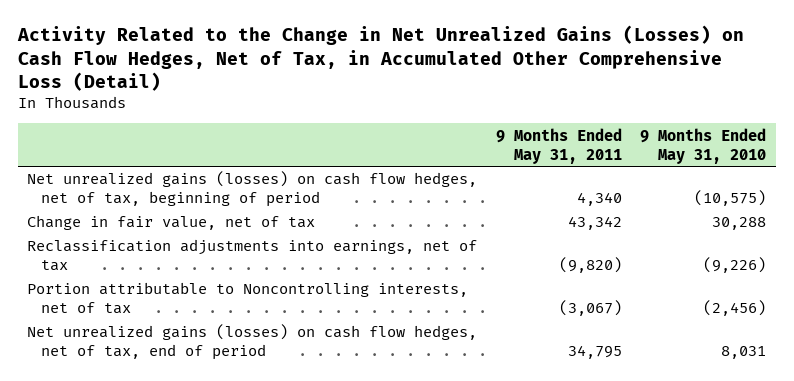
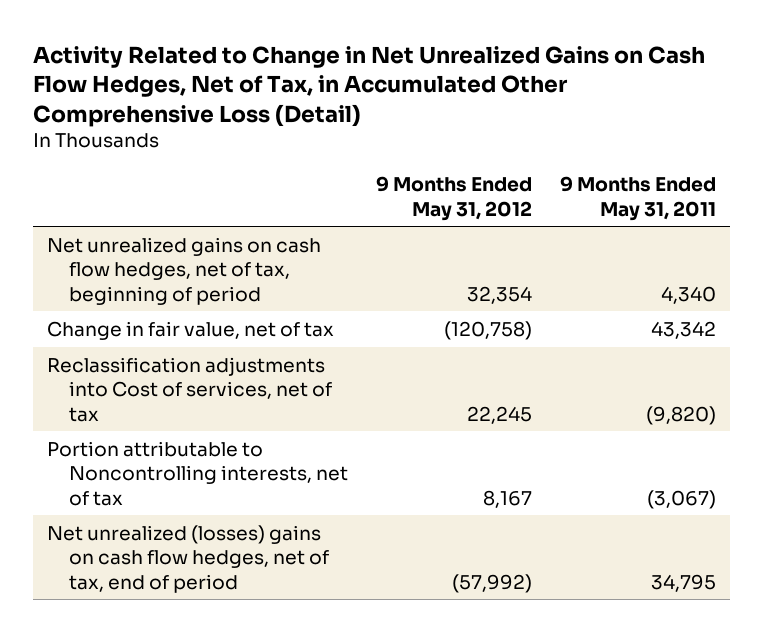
- Activity Related to the Change in Net Unrealized Gains (Losses) on Cash Flow Hedges, Net of Tax, in Accumulated Other Comprehensive Loss (Detail)
+ Activity Related to Change in Net Unrealized Gains on Cash Flow Hedges, Net of Tax, in Accumulated Other Comprehensive Loss (Detail)
- | 9 Months Ended May 31, 2011 | 9 Months Ended May 31, 2010
+ | 9 Months Ended May 31, 2012 | 9 Months Ended May 31, 2011
- Net unrealized gains (losses) on cash flow hedges, net of tax, beginning of period | 4,340 | (10,575)
+ Net unrealized gains on cash flow hedges, net of tax, beginning of period | 32,354 | 4,340
- Reclassification adjustments into earnings, net of tax | (9,820) | (9,226)
+ Reclassification adjustments into Cost of services, net of tax | 22,245 | (9,820)
- Net unrealized gains (losses) on cash flow hedges, net of tax, end of period | 34,795 | 8,031
+ Net unrealized (losses) gains on cash flow hedges, net of tax, end of period | (57,992) | 34,795

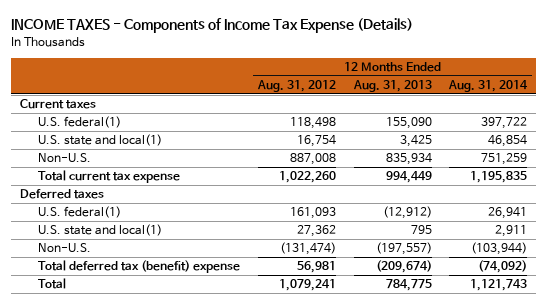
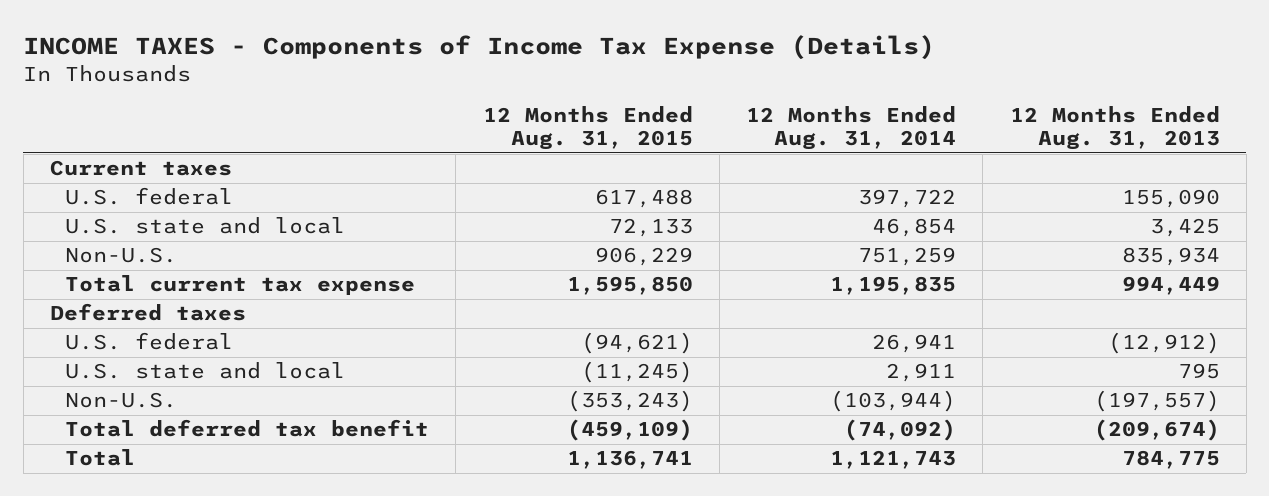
- | 12 Months Ended Aug. 31, 2012 | 12 Months Ended Aug. 31, 2013 | 12 Months Ended Aug. 31, 2014
+ | 12 Months Ended Aug. 31, 2015 | 12 Months Ended Aug. 31, 2014 | 12 Months Ended Aug. 31, 2013
- U.S. federal(1) | 118,498 | 155,090 | 397,722
- U.S. state and local(1) | 16,754 | 3,425 | 46,854
+ U.S. federal | 617,488 | 397,722 | 155,090
+ U.S. state and local | 72,133 | 46,854 | 3,425
- U.S. federal(1) | 161,093 | (12,912) | 26,941
- U.S. state and local(1) | 27,362 | 795 | 2,911
+ U.S. federal | (94,621) | 26,941 | (12,912)
+ U.S. state and local | (11,245) | 2,911 | 795
- Total deferred tax (benefit) expense | 56,981 | (209,674) | (74,092)
+ Total deferred tax benefit | (459,109) | (74,092) | (209,674)

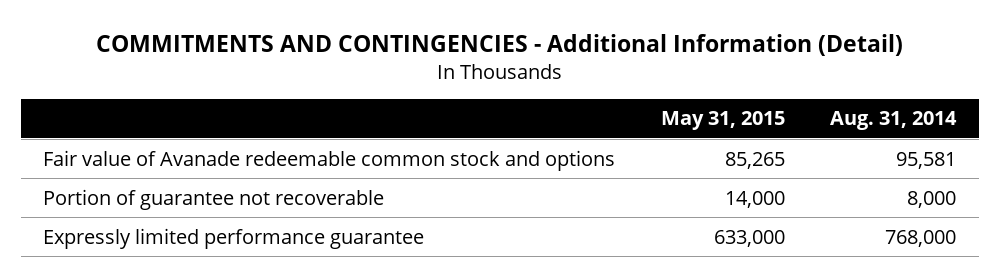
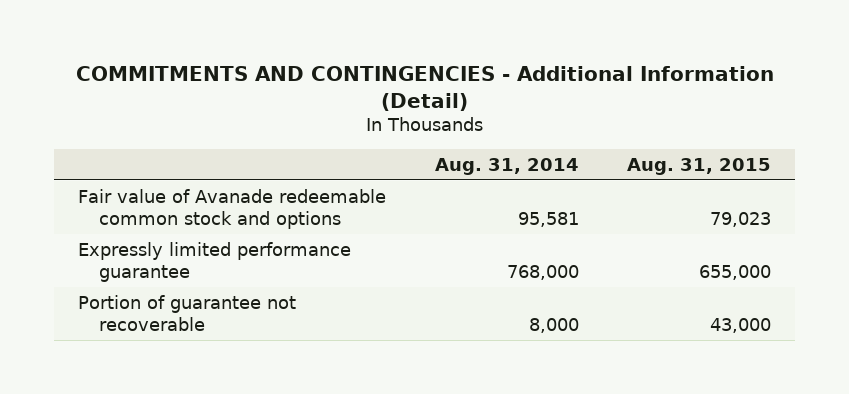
- | May 31, 2015 | Aug. 31, 2014
+ | Aug. 31, 2014 | Aug. 31, 2015
moved down: Portion of guarantee not recoverable | 8,000 | 43,000

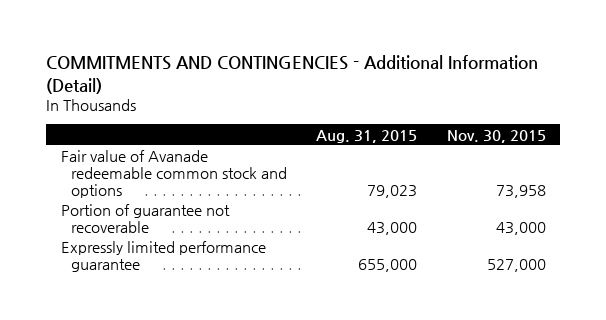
- | Aug. 31, 2014 | Aug. 31, 2015
+ | Aug. 31, 2015 | Nov. 30, 2015
moved down: Expressly limited performance guarantee | 655,000 | 527,000

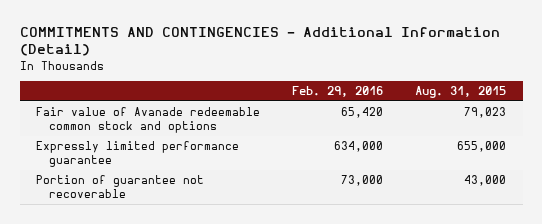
- | Aug. 31, 2015 | Nov. 30, 2015
+ | Feb. 29, 2016 | Aug. 31, 2015
moved down: Portion of guarantee not recoverable | 73,000 | 43,000

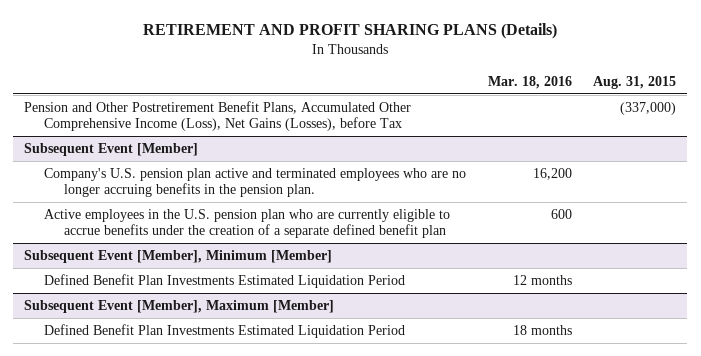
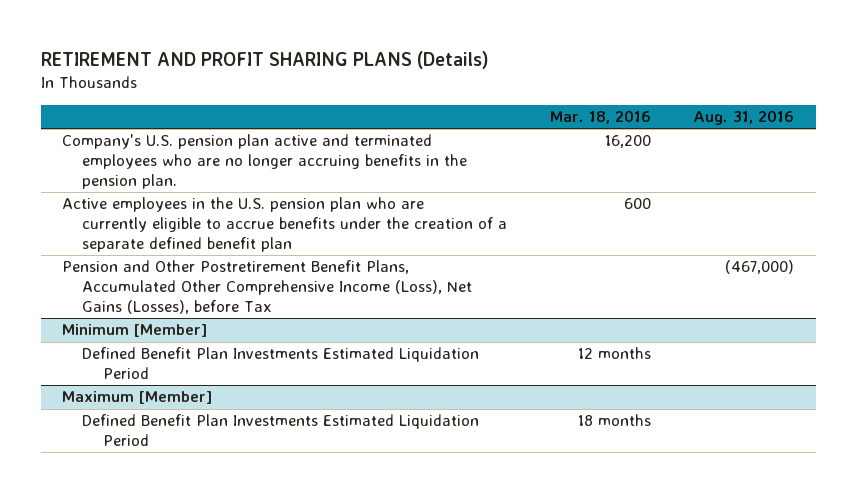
- | Mar. 18, 2016 | Aug. 31, 2015
+ | Mar. 18, 2016 | Aug. 31, 2016
- Subsequent Event [Member]
- Subsequent Event [Member], Minimum [Member]
moved down: Pension and Other Postretirement Benefit Plans, Accumulated Other Comprehensive Income (Loss), Net Gains (Losses), before Tax | | (467,000)
+ Minimum [Member]
- Subsequent Event [Member], Maximum [Member]
+ Maximum [Member]

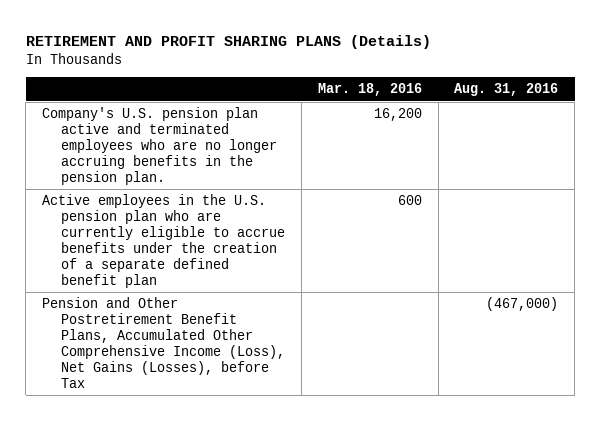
- Minimum [Member]
- Defined Benefit Plan Investments Estimated Liquidation Period | 12 months |
- Maximum [Member]
- Defined Benefit Plan Investments Estimated Liquidation Period | 18 months |

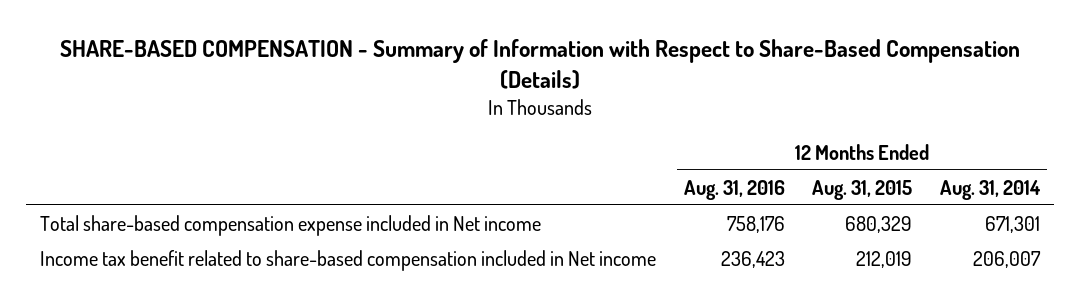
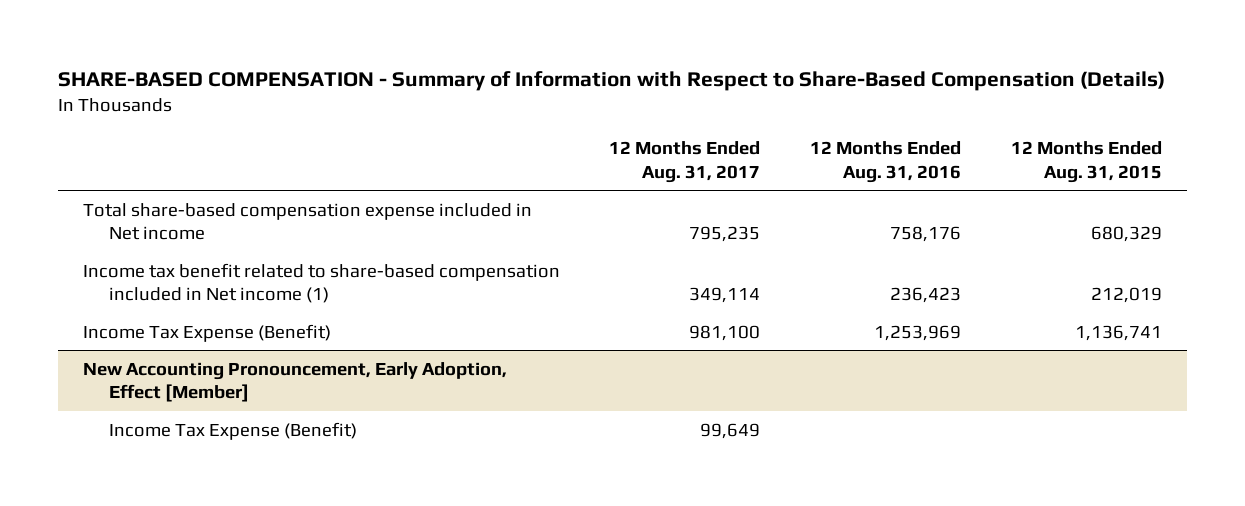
- | 12 Months Ended Aug. 31, 2016 | 12 Months Ended Aug. 31, 2015 | 12 Months Ended Aug. 31, 2014
+ | 12 Months Ended Aug. 31, 2017 | 12 Months Ended Aug. 31, 2016 | 12 Months Ended Aug. 31, 2015
- Income tax benefit related to share-based compensation included in Net income | 236,423 | 212,019 | 206,007
+ Income tax benefit related to share-based compensation included in Net income (1) | 349,114 | 236,423 | 212,019
+ Income Tax Expense (Benefit) | 981,100 | 1,253,969 | 1,136,741
+ New Accounting Pronouncement, Early Adoption, Effect [Member]
+ Income Tax Expense (Benefit) | 99,649 | |

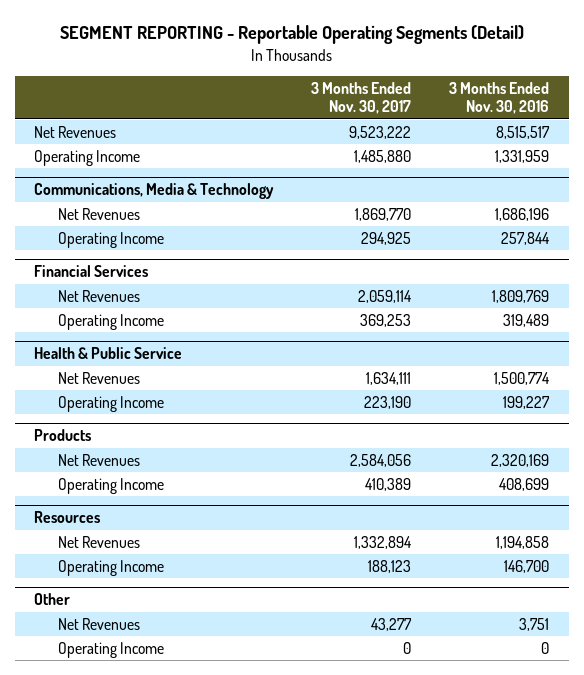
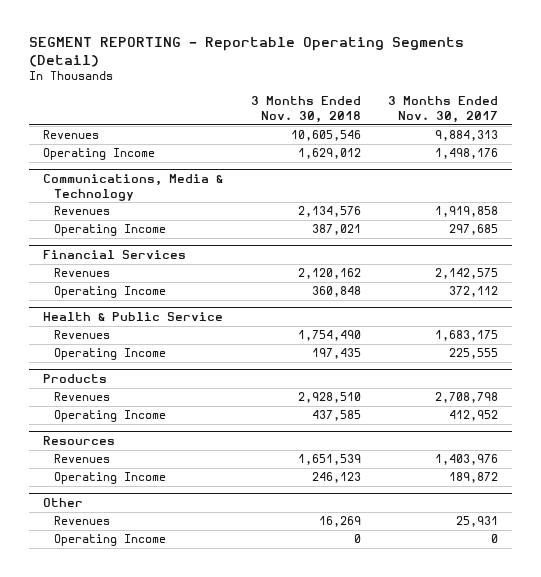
- | 3 Months Ended Nov. 30, 2017 | 3 Months Ended Nov. 30, 2016
+ | 3 Months Ended Nov. 30, 2018 | 3 Months Ended Nov. 30, 2017
- Net Revenues | 9,523,222 | 8,515,517
- Operating Income | 1,485,880 | 1,331,959
+ Revenues | 10,605,546 | 9,884,313
+ Operating Income | 1,629,012 | 1,498,176
@ Communications, Media & Technology
- Net Revenues | 1,869,770 | 1,686,196
- Operating Income | 294,925 | 257,844
+ Revenues | 2,134,576 | 1,919,858
+ Operating Income | 387,021 | 297,685
@ Financial Services
- Net Revenues | 2,059,114 | 1,809,769
- Operating Income | 369,253 | 319,489
+ Revenues | 2,120,162 | 2,142,575
+ Operating Income | 360,848 | 372,112
@ Health & Public Service
- Net Revenues | 1,634,111 | 1,500,774
- Operating Income | 223,190 | 199,227
+ Revenues | 1,754,490 | 1,683,175
+ Operating Income | 197,435 | 225,555
@ Products
- Net Revenues | 2,584,056 | 2,320,169
- Operating Income | 410,389 | 408,699
+ Revenues | 2,928,510 | 2,708,798
+ Operating Income | 437,585 | 412,952
@ Resources
- Net Revenues | 1,332,894 | 1,194,858
- Operating Income | 188,123 | 146,700
+ Revenues | 1,651,539 | 1,403,976
+ Operating Income | 246,123 | 189,872
@ Other
- Net Revenues | 43,277 | 3,751
+ Revenues | 16,269 | 25,931

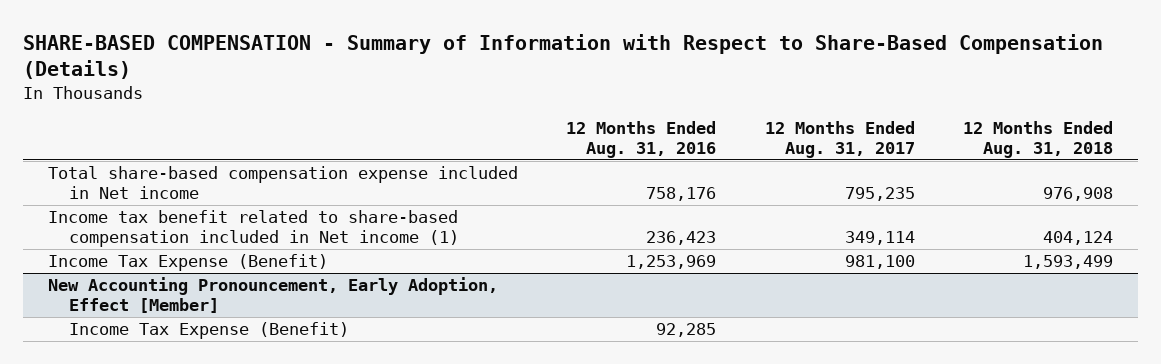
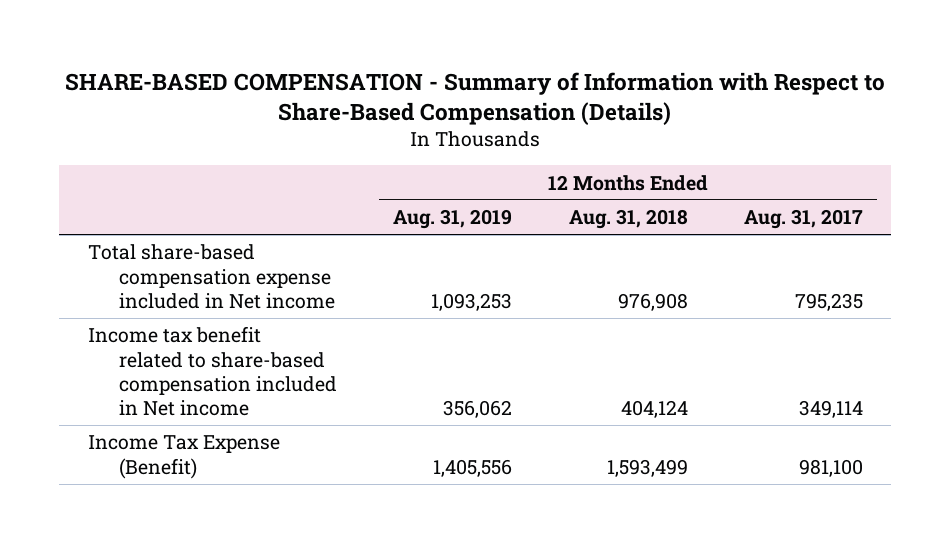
- | 12 Months Ended Aug. 31, 2016 | 12 Months Ended Aug. 31, 2017 | 12 Months Ended Aug. 31, 2018
+ | 12 Months Ended Aug. 31, 2019 | 12 Months Ended Aug. 31, 2018 | 12 Months Ended Aug. 31, 2017
- Income tax benefit related to share-based compensation included in Net income (1) | 236,423 | 349,114 | 404,124
+ Income tax benefit related to share-based compensation included in Net income | 356,062 | 404,124 | 349,114
- New Accounting Pronouncement, Early Adoption, Effect [Member]
- Income Tax Expense (Benefit) | 92,285 | |

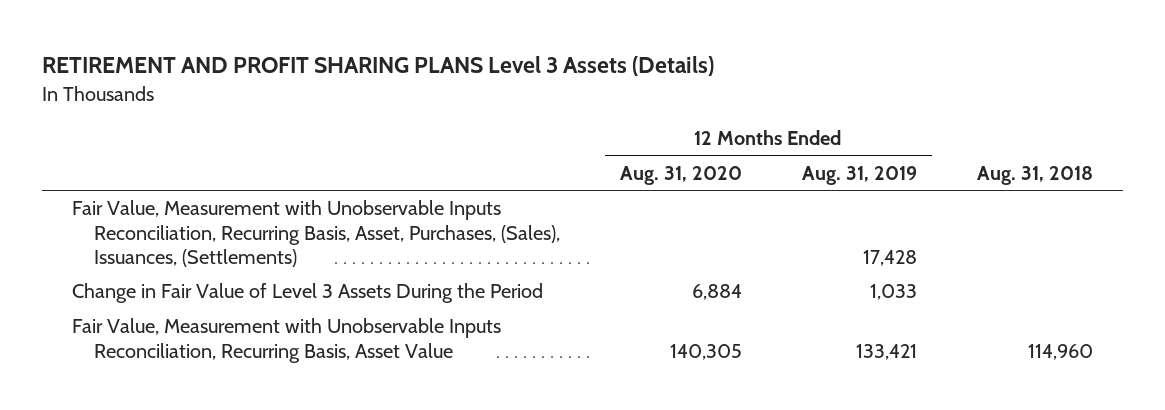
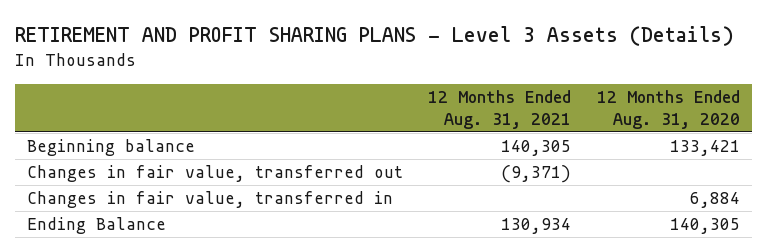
- RETIREMENT AND PROFIT SHARING PLANS Level 3 Assets (Details)
+ RETIREMENT AND PROFIT SHARING PLANS - Level 3 Assets (Details)
- | 12 Months Ended Aug. 31, 2020 | 12 Months Ended Aug. 31, 2019 | Aug. 31, 2018
+ | 12 Months Ended Aug. 31, 2021 | 12 Months Ended Aug. 31, 2020
- Fair Value, Measurement with Unobservable Inputs Reconciliation, Recurring Basis, Asset, Purchases, (Sales), Issuances, (Settlements) | | 17,428 |
- Change in Fair Value of Level 3 Assets During the Period | 6,884 | 1,033 |
- Fair Value, Measurement with Unobservable Inputs Reconciliation, Recurring Basis, Asset Value | 140,305 | 133,421 | 114,960
+ Beginning balance | 140,305 | 133,421
+ Changes in fair value, transferred out | (9,371) |
+ Changes in fair value, transferred in | | 6,884
+ Ending Balance | 130,934 | 140,305

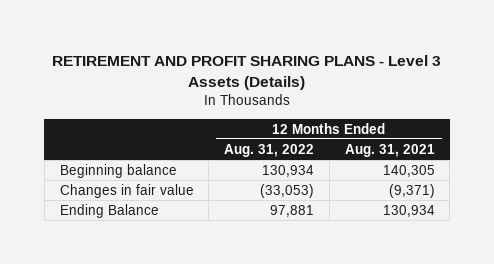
- | 12 Months Ended Aug. 31, 2021 | 12 Months Ended Aug. 31, 2020
+ | 12 Months Ended Aug. 31, 2022 | 12 Months Ended Aug. 31, 2021
- Changes in fair value, transferred out | (9,371) |
- Changes in fair value, transferred in | | 6,884
+ Changes in fair value | (33,053) | (9,371)

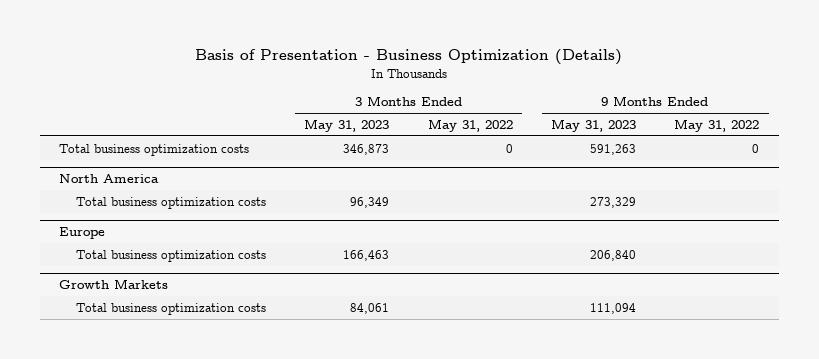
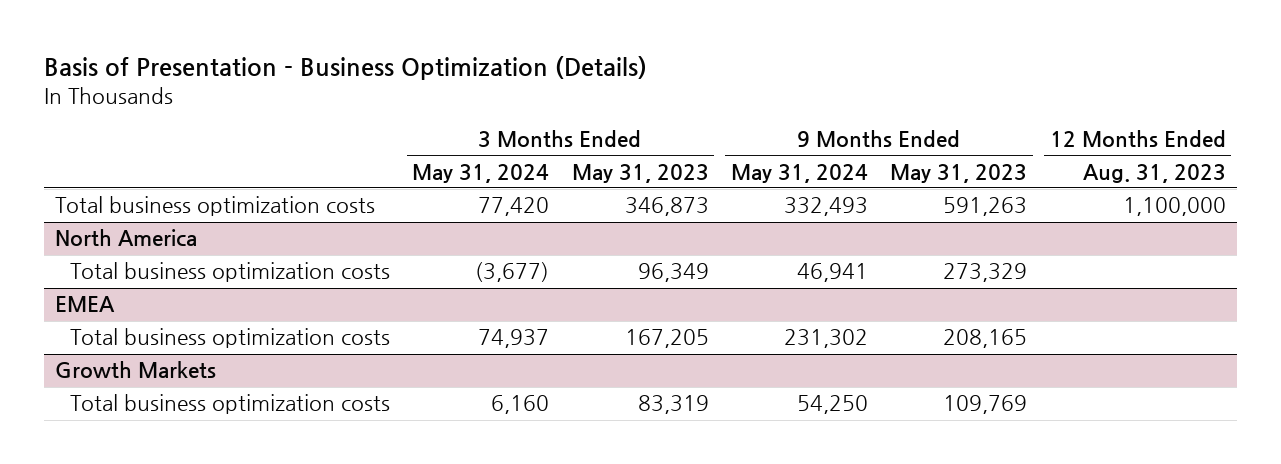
- | 3 Months Ended May 31, 2023 | 3 Months Ended May 31, 2022 | 9 Months Ended May 31, 2023 | 9 Months Ended May 31, 2022
+ | 3 Months Ended May 31, 2024 | 3 Months Ended May 31, 2023 | 9 Months Ended May 31, 2024 | 9 Months Ended May 31, 2023 | 12 Months Ended Aug. 31, 2023
- Europe
- Total business optimization costs | 166,463 | | 206,840 |
+ EMEA
+ Total business optimization costs | 74,937 | 167,205 | 231,302 | 208,165 |
@ Growth Markets
- Total business optimization costs | 84,061 | | 111,094 |
+ Total business optimization costs | 6,160 | 83,319 | 54,250 | 109,769 |

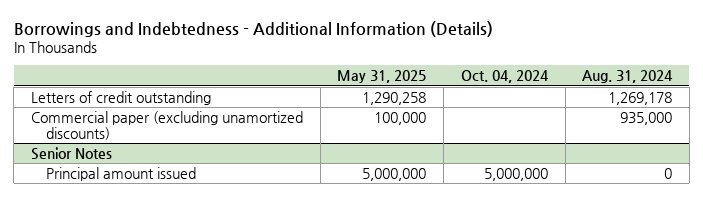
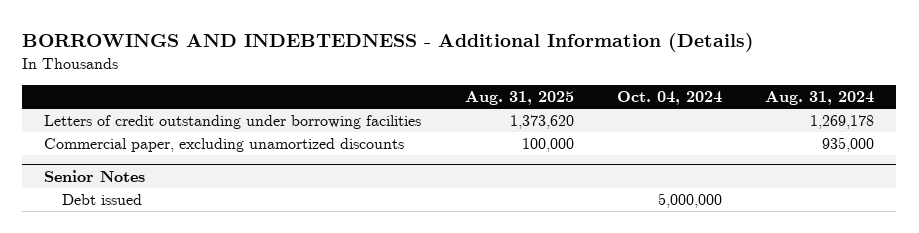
- Borrowings and Indebtedness - Additional Information (Details)
+ BORROWINGS AND INDEBTEDNESS - Additional Information (Details)
- | May 31, 2025 | Oct. 04, 2024 | Aug. 31, 2024
+ | Aug. 31, 2025 | Oct. 04, 2024 | Aug. 31, 2024
- Letters of credit outstanding | 1,290,258 | | 1,269,178
- Commercial paper (excluding unamortized discounts) | 100,000 | | 935,000
+ Letters of credit outstanding under borrowing facilities | 1,373,620 | | 1,269,178
+ Commercial paper, excluding unamortized discounts | 100,000 | | 935,000
@ Senior Notes
- Principal amount issued | 5,000,000 | 5,000,000 | 0
+ Debt issued | | 5,000,000 |

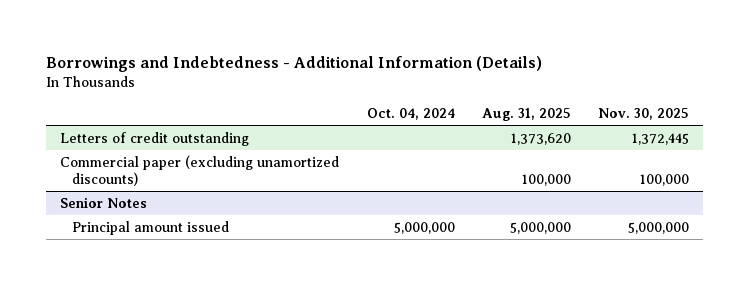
- BORROWINGS AND INDEBTEDNESS - Additional Information (Details)
+ Borrowings and Indebtedness - Additional Information (Details)
- | Aug. 31, 2025 | Oct. 04, 2024 | Aug. 31, 2024
+ | Oct. 04, 2024 | Aug. 31, 2025 | Nov. 30, 2025
- Letters of credit outstanding under borrowing facilities | 1,373,620 | | 1,269,178
- Commercial paper, excluding unamortized discounts | 100,000 | | 935,000
+ Letters of credit outstanding | | 1,373,620 | 1,372,445
+ Commercial paper (excluding unamortized discounts) | | 100,000 | 100,000
@ Senior Notes
- Debt issued | | 5,000,000 |
+ Principal amount issued | 5,000,000 | 5,000,000 | 5,000,000

